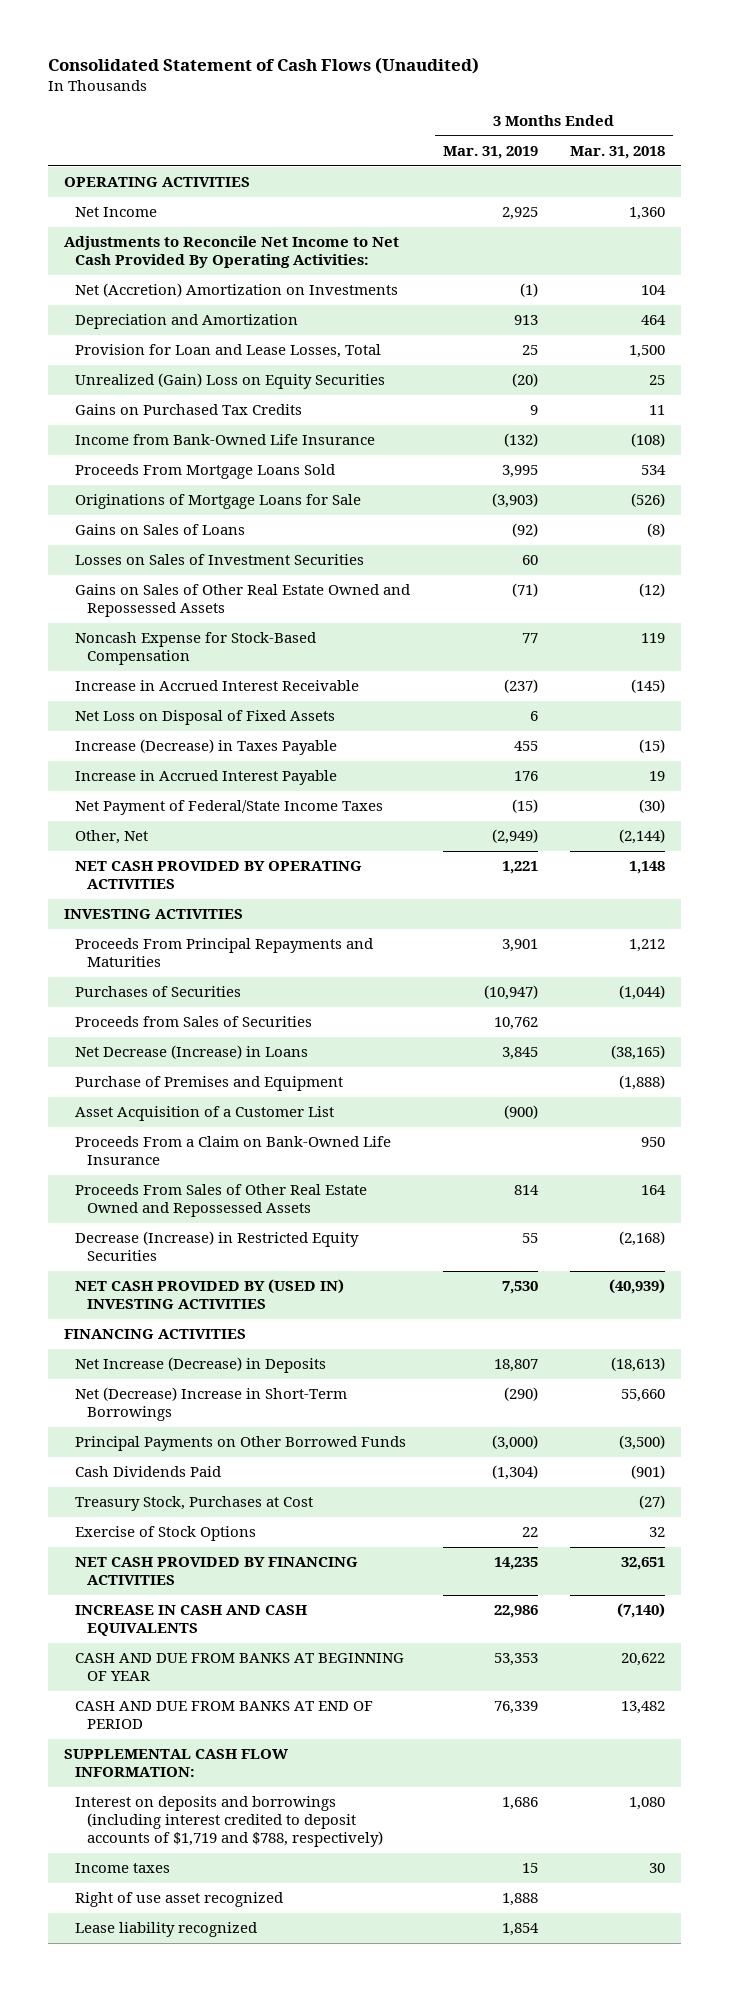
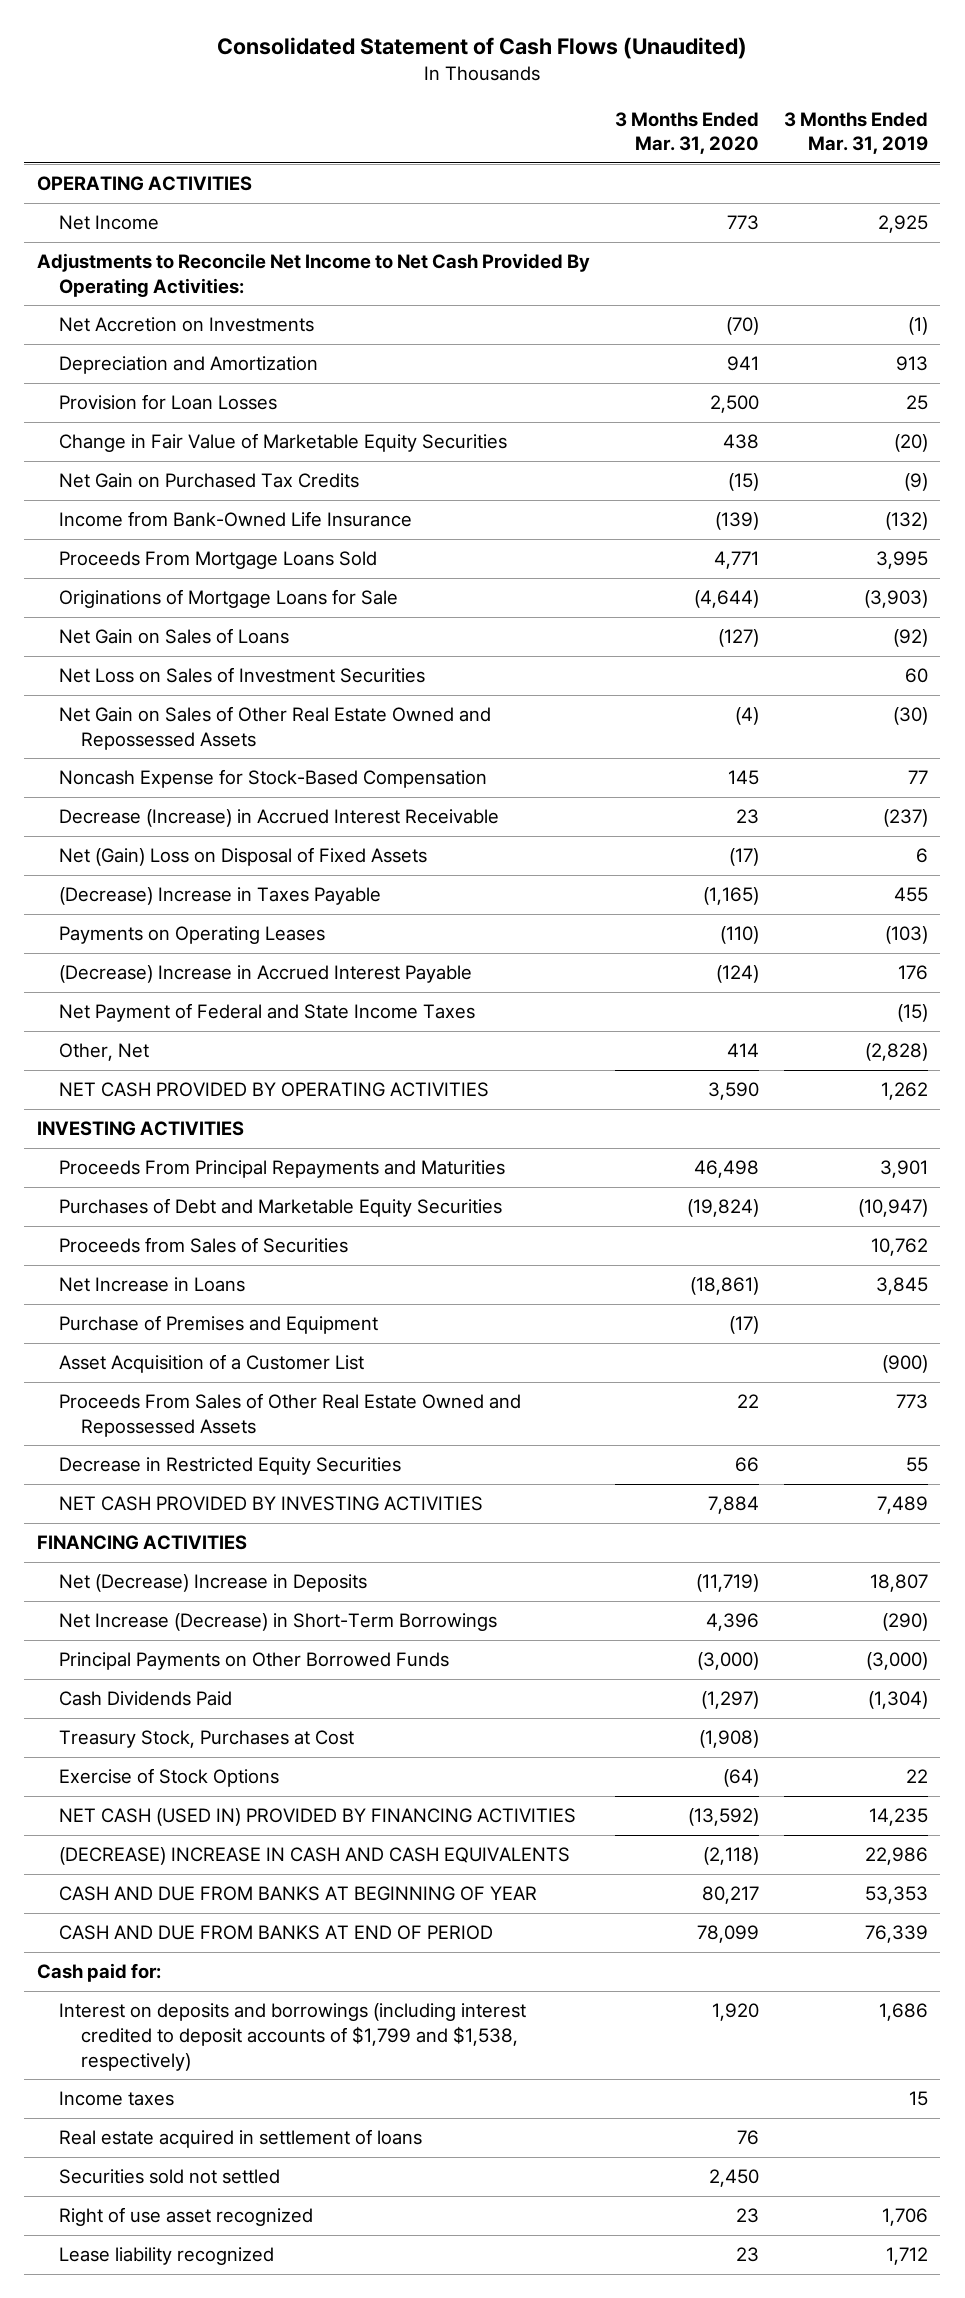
- | 3 Months Ended Mar. 31, 2019 | 3 Months Ended Mar. 31, 2018
+ | 3 Months Ended Mar. 31, 2020 | 3 Months Ended Mar. 31, 2019
- Net (Accretion) Amortization on Investments | (1) | 104
+ Net Accretion on Investments | (70) | (1)
- Provision for Loan and Lease Losses, Total | 25 | 1,500
- Unrealized (Gain) Loss on Equity Securities | (20) | 25
- Gains on Purchased Tax Credits | 9 | 11
+ Provision for Loan Losses | 2,500 | 25
+ Change in Fair Value of Marketable Equity Securities | 438 | (20)
+ Net Gain on Purchased Tax Credits | (15) | (9)
- Gains on Sales of Loans | (92) | (8)
- Losses on Sales of Investment Securities | 60 |
- Gains on Sales of Other Real Estate Owned and Repossessed Assets | (71) | (12)
+ Net Gain on Sales of Loans | (127) | (92)
+ Net Loss on Sales of Investment Securities | | 60
+ Net Gain on Sales of Other Real Estate Owned and Repossessed Assets | (4) | (30)
- Increase in Accrued Interest Receivable | (237) | (145)
- Net Loss on Disposal of Fixed Assets | 6 |
- Increase (Decrease) in Taxes Payable | 455 | (15)
- Increase in Accrued Interest Payable | 176 | 19
- Net Payment of Federal/State Income Taxes | (15) | (30)
- Other, Net | (2,949) | (2,144)
- NET CASH PROVIDED BY OPERATING ACTIVITIES | 1,221 | 1,148
+ Decrease (Increase) in Accrued Interest Receivable | 23 | (237)
+ Net (Gain) Loss on Disposal of Fixed Assets | (17) | 6
+ (Decrease) Increase in Taxes Payable | (1,165) | 455
+ Payments on Operating Leases | (110) | (103)
+ (Decrease) Increase in Accrued Interest Payable | (124) | 176
+ Net Payment of Federal and State Income Taxes | | (15)
+ Other, Net | 414 | (2,828)
+ NET CASH PROVIDED BY OPERATING ACTIVITIES | 3,590 | 1,262
- Purchases of Securities | (10,947) | (1,044)
+ Purchases of Debt and Marketable Equity Securities | (19,824) | (10,947)
- Net Decrease (Increase) in Loans | 3,845 | (38,165)
+ Net Increase in Loans | (18,861) | 3,845
- Proceeds From a Claim on Bank-Owned Life Insurance | | 950
- Proceeds From Sales of Other Real Estate Owned and Repossessed Assets | 814 | 164
- Decrease (Increase) in Restricted Equity Securities | 55 | (2,168)
- NET CASH PROVIDED BY (USED IN) INVESTING ACTIVITIES | 7,530 | (40,939)
+ Proceeds From Sales of Other Real Estate Owned and Repossessed Assets | 22 | 773
+ Decrease in Restricted Equity Securities | 66 | 55
+ NET CASH PROVIDED BY INVESTING ACTIVITIES | 7,884 | 7,489
- Net Increase (Decrease) in Deposits | 18,807 | (18,613)
- Net (Decrease) Increase in Short-Term Borrowings | (290) | 55,660
+ Net (Decrease) Increase in Deposits | (11,719) | 18,807
+ Net Increase (Decrease) in Short-Term Borrowings | 4,396 | (290)
- NET CASH PROVIDED BY FINANCING ACTIVITIES | 14,235 | 32,651
- INCREASE IN CASH AND CASH EQUIVALENTS | 22,986 | (7,140)
+ NET CASH (USED IN) PROVIDED BY FINANCING ACTIVITIES | (13,592) | 14,235
+ (DECREASE) INCREASE IN CASH AND CASH EQUIVALENTS | (2,118) | 22,986
- SUPPLEMENTAL CASH FLOW INFORMATION:
- Interest on deposits and borrowings (including interest credited to deposit accounts of $1,719 and $788, respectively) | 1,686 | 1,080
+ Cash paid for:
+ Interest on deposits and borrowings (including interest credited to deposit accounts of $1,799 and $1,538, respectively) | 1,920 | 1,686
- Right of use asset recognized | 1,888 |
- Lease liability recognized | 1,854 |
+ Real estate acquired in settlement of loans | 76 |
+ Securities sold not settled | 2,450 |
+ Right of use asset recognized | 23 | 1,706
+ Lease liability recognized | 23 | 1,712

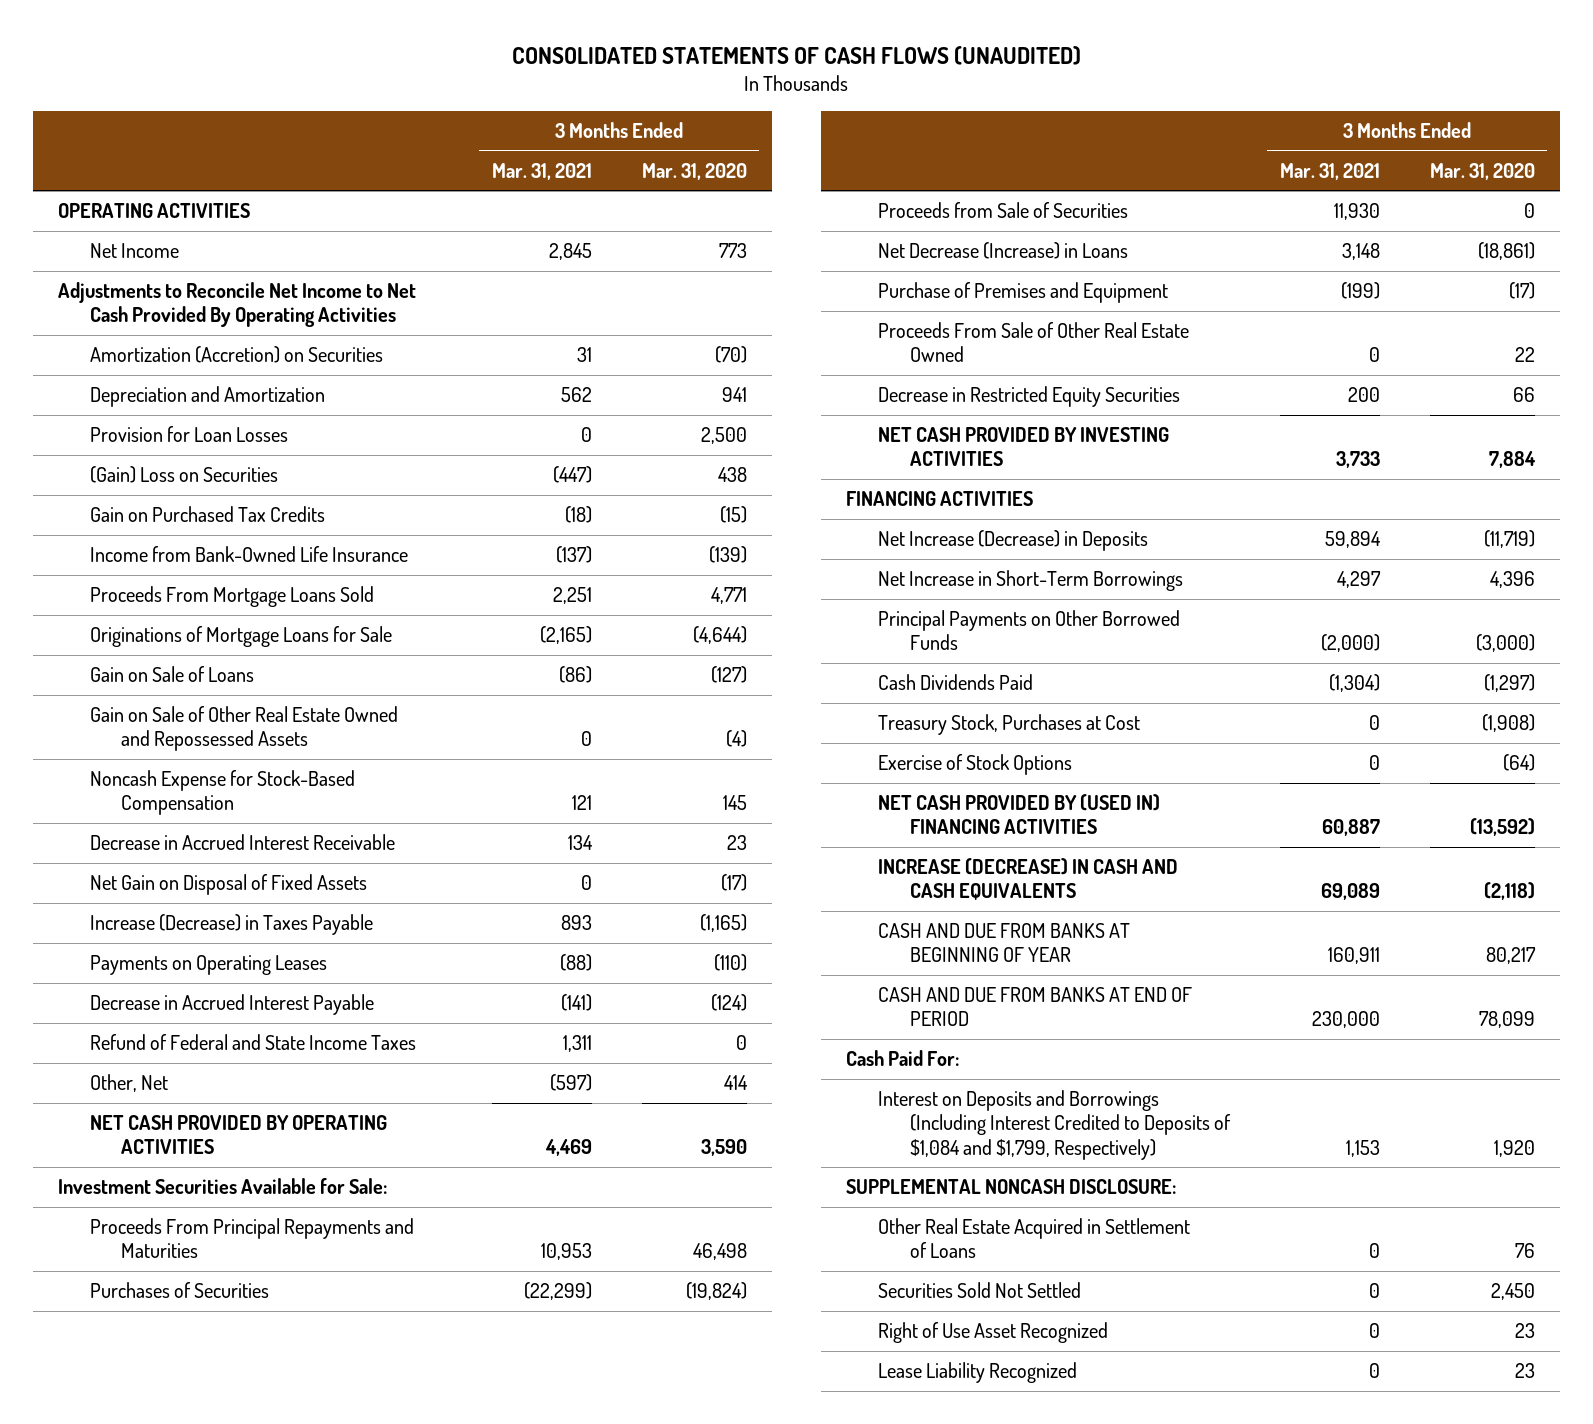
- Consolidated Statement of Cash Flows (Unaudited)
+ CONSOLIDATED STATEMENTS OF CASH FLOWS (UNAUDITED)
- | 3 Months Ended Mar. 31, 2020 | 3 Months Ended Mar. 31, 2019
+ | 3 Months Ended Mar. 31, 2021 | 3 Months Ended Mar. 31, 2020
- Adjustments to Reconcile Net Income to Net Cash Provided By Operating Activities:
- Net Accretion on Investments | (70) | (1)
+ Adjustments to Reconcile Net Income to Net Cash Provided By Operating Activities
+ Amortization (Accretion) on Securities | 31 | (70)
- Change in Fair Value of Marketable Equity Securities | 438 | (20)
- Net Gain on Purchased Tax Credits | (15) | (9)
+ (Gain) Loss on Securities | (447) | 438
+ Gain on Purchased Tax Credits | (18) | (15)
- Net Gain on Sales of Loans | (127) | (92)
- Net Loss on Sales of Investment Securities | | 60
- Net Gain on Sales of Other Real Estate Owned and Repossessed Assets | (4) | (30)
+ Gain on Sale of Loans | (86) | (127)
+ Gain on Sale of Other Real Estate Owned and Repossessed Assets | 0 | (4)
- Decrease (Increase) in Accrued Interest Receivable | 23 | (237)
- Net (Gain) Loss on Disposal of Fixed Assets | (17) | 6
- (Decrease) Increase in Taxes Payable | (1,165) | 455
+ Decrease in Accrued Interest Receivable | 134 | 23
+ Net Gain on Disposal of Fixed Assets | 0 | (17)
+ Increase (Decrease) in Taxes Payable | 893 | (1,165)
- (Decrease) Increase in Accrued Interest Payable | (124) | 176
- Net Payment of Federal and State Income Taxes | | (15)
+ Decrease in Accrued Interest Payable | (141) | (124)
+ Refund of Federal and State Income Taxes | 1,311 | 0
- INVESTING ACTIVITIES
+ Investment Securities Available for Sale:
- Purchases of Debt and Marketable Equity Securities | (19,824) | (10,947)
- Proceeds from Sales of Securities | | 10,762
- Net Increase in Loans | (18,861) | 3,845
+ Purchases of Securities | (22,299) | (19,824)
+ Proceeds from Sale of Securities | 11,930 | 0
+ Net Decrease (Increase) in Loans | 3,148 | (18,861)
- Asset Acquisition of a Customer List | | (900)
- Proceeds From Sales of Other Real Estate Owned and Repossessed Assets | 22 | 773
+ Proceeds From Sale of Other Real Estate Owned | 0 | 22
- Net (Decrease) Increase in Deposits | (11,719) | 18,807
- Net Increase (Decrease) in Short-Term Borrowings | 4,396 | (290)
+ Net Increase (Decrease) in Deposits | 59,894 | (11,719)
+ Net Increase in Short-Term Borrowings | 4,297 | 4,396
- NET CASH (USED IN) PROVIDED BY FINANCING ACTIVITIES | (13,592) | 14,235
- (DECREASE) INCREASE IN CASH AND CASH EQUIVALENTS | (2,118) | 22,986
+ NET CASH PROVIDED BY (USED IN) FINANCING ACTIVITIES | 60,887 | (13,592)
+ INCREASE (DECREASE) IN CASH AND CASH EQUIVALENTS | 69,089 | (2,118)
- Cash paid for:
- Interest on deposits and borrowings (including interest credited to deposit accounts of $1,799 and $1,538, respectively) | 1,920 | 1,686
- Income taxes | | 15
- Real estate acquired in settlement of loans | 76 |
- Securities sold not settled | 2,450 |
- Right of use asset recognized | 23 | 1,706
- Lease liability recognized | 23 | 1,712
+ Cash Paid For:
+ Interest on Deposits and Borrowings (Including Interest Credited to Deposits of $1,084 and $1,799, Respectively) | 1,153 | 1,920
+ SUPPLEMENTAL NONCASH DISCLOSURE:
+ Other Real Estate Acquired in Settlement of Loans | 0 | 76
+ Securities Sold Not Settled | 0 | 2,450
+ Right of Use Asset Recognized | 0 | 23
+ Lease Liability Recognized | 0 | 23

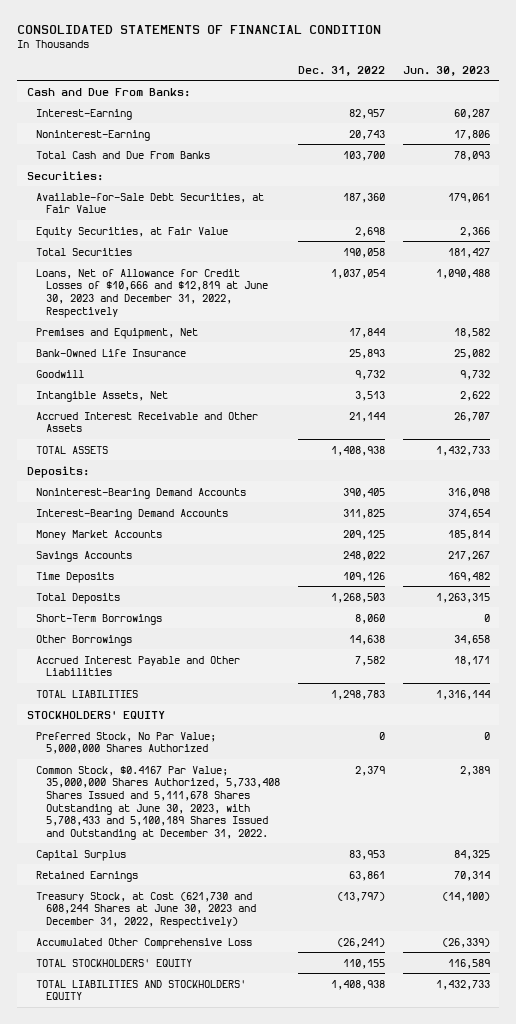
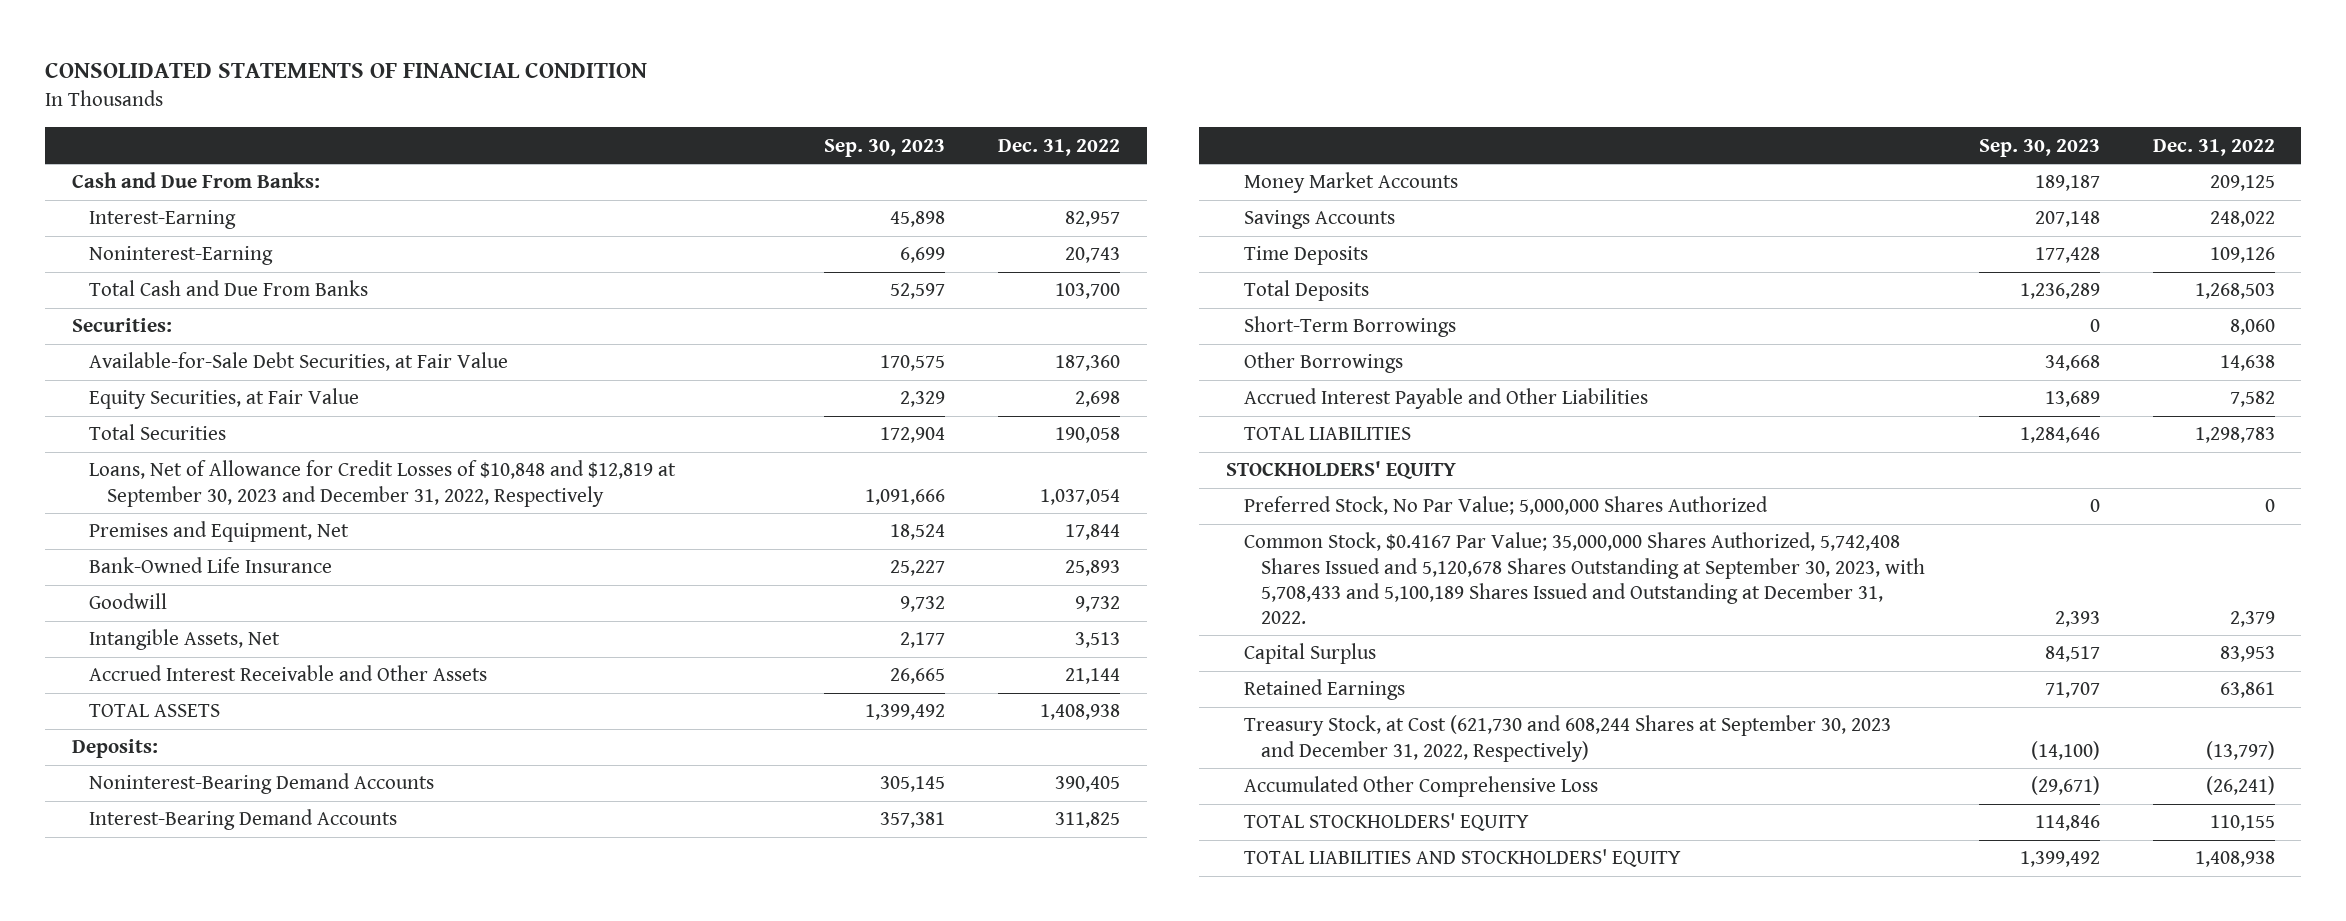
- | Dec. 31, 2022 | Jun. 30, 2023
+ | Sep. 30, 2023 | Dec. 31, 2022
- Loans, Net of Allowance for Credit Losses of $10,666 and $12,819 at June 30, 2023 and December 31, 2022, Respectively | 1,037,054 | 1,090,488
+ Loans, Net of Allowance for Credit Losses of $10,848 and $12,819 at September 30, 2023 and December 31, 2022, Respectively | 1,091,666 | 1,037,054
- Common Stock, $0.4167 Par Value; 35,000,000 Shares Authorized, 5,733,408 Shares Issued and 5,111,678 Shares Outstanding at June 30, 2023, with 5,708,433 and 5,100,189 Shares Issued and Outstanding at December 31, 2022. | 2,379 | 2,389
+ Common Stock, $0.4167 Par Value; 35,000,000 Shares Authorized, 5,742,408 Shares Issued and 5,120,678 Shares Outstanding at September 30, 2023, with 5,708,433 and 5,100,189 Shares Issued and Outstanding at December 31, 2022. | 2,393 | 2,379
- Treasury Stock, at Cost (621,730 and 608,244 Shares at June 30, 2023 and December 31, 2022, Respectively) | (13,797) | (14,100)
+ Treasury Stock, at Cost (621,730 and 608,244 Shares at September 30, 2023 and December 31, 2022, Respectively) | (14,100) | (13,797)

